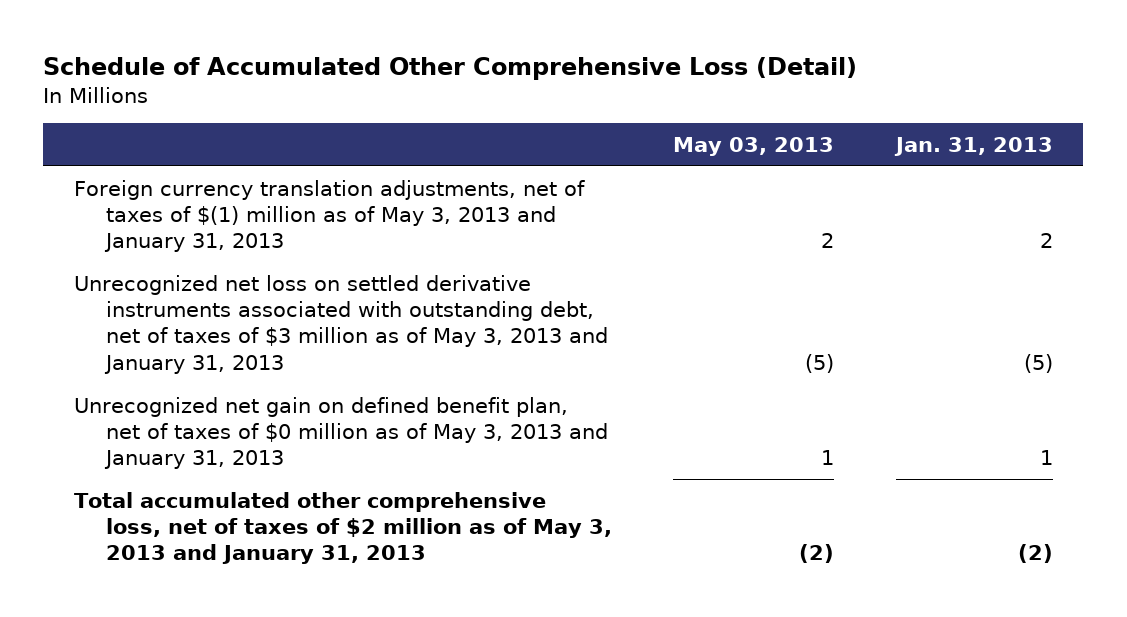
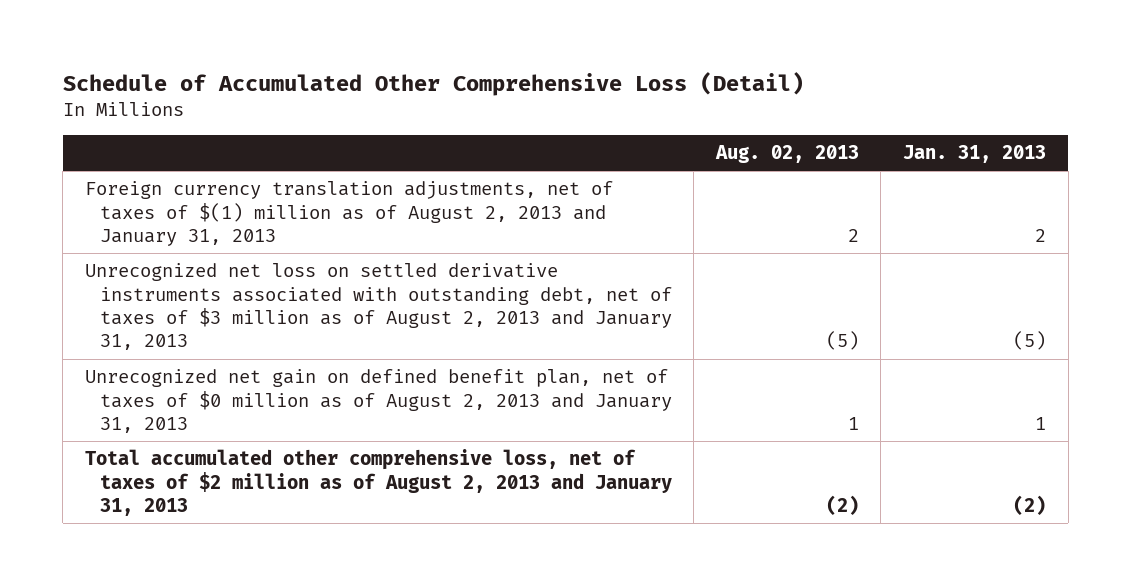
- | May 03, 2013 | Jan. 31, 2013
+ | Aug. 02, 2013 | Jan. 31, 2013
- Foreign currency translation adjustments, net of taxes of $(1) million as of May 3, 2013 and January 31, 2013 | 2 | 2
- Unrecognized net loss on settled derivative instruments associated with outstanding debt, net of taxes of $3 million as of May 3, 2013 and January 31, 2013 | (5) | (5)
- Unrecognized net gain on defined benefit plan, net of taxes of $0 million as of May 3, 2013 and January 31, 2013 | 1 | 1
- Total accumulated other comprehensive loss, net of taxes of $2 million as of May 3, 2013 and January 31, 2013 | (2) | (2)
+ Foreign currency translation adjustments, net of taxes of $(1) million as of August 2, 2013 and January 31, 2013 | 2 | 2
+ Unrecognized net loss on settled derivative instruments associated with outstanding debt, net of taxes of $3 million as of August 2, 2013 and January 31, 2013 | (5) | (5)
+ Unrecognized net gain on defined benefit plan, net of taxes of $0 million as of August 2, 2013 and January 31, 2013 | 1 | 1
+ Total accumulated other comprehensive loss, net of taxes of $2 million as of August 2, 2013 and January 31, 2013 | (2) | (2)

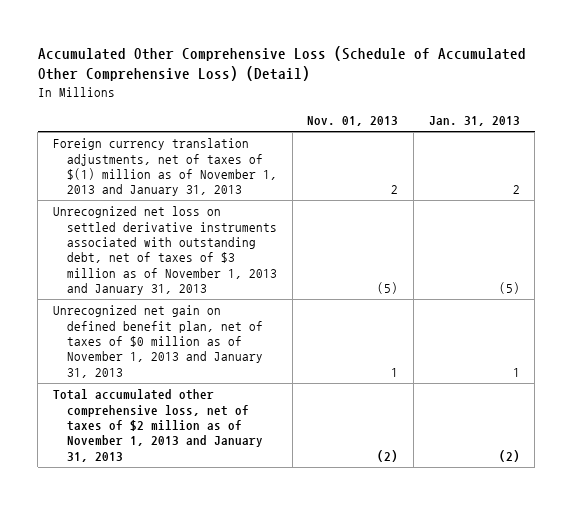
- Schedule of Accumulated Other Comprehensive Loss (Detail)
+ Accumulated Other Comprehensive Loss (Schedule of Accumulated Other Comprehensive Loss) (Detail)
- | Aug. 02, 2013 | Jan. 31, 2013
+ | Nov. 01, 2013 | Jan. 31, 2013
- Foreign currency translation adjustments, net of taxes of $(1) million as of August 2, 2013 and January 31, 2013 | 2 | 2
- Unrecognized net loss on settled derivative instruments associated with outstanding debt, net of taxes of $3 million as of August 2, 2013 and January 31, 2013 | (5) | (5)
- Unrecognized net gain on defined benefit plan, net of taxes of $0 million as of August 2, 2013 and January 31, 2013 | 1 | 1
- Total accumulated other comprehensive loss, net of taxes of $2 million as of August 2, 2013 and January 31, 2013 | (2) | (2)
+ Foreign currency translation adjustments, net of taxes of $(1) million as of November 1, 2013 and January 31, 2013 | 2 | 2
+ Unrecognized net loss on settled derivative instruments associated with outstanding debt, net of taxes of $3 million as of November 1, 2013 and January 31, 2013 | (5) | (5)
+ Unrecognized net gain on defined benefit plan, net of taxes of $0 million as of November 1, 2013 and January 31, 2013 | 1 | 1
+ Total accumulated other comprehensive loss, net of taxes of $2 million as of November 1, 2013 and January 31, 2013 | (2) | (2)

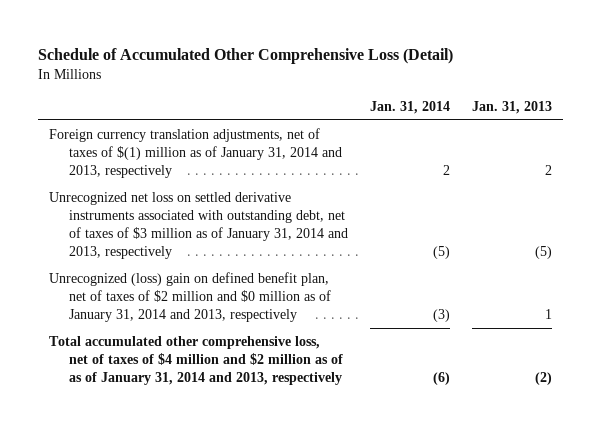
- Accumulated Other Comprehensive Loss (Schedule of Accumulated Other Comprehensive Loss) (Detail)
+ Schedule of Accumulated Other Comprehensive Loss (Detail)
- | Nov. 01, 2013 | Jan. 31, 2013
+ | Jan. 31, 2014 | Jan. 31, 2013
- Foreign currency translation adjustments, net of taxes of $(1) million as of November 1, 2013 and January 31, 2013 | 2 | 2
- Unrecognized net loss on settled derivative instruments associated with outstanding debt, net of taxes of $3 million as of November 1, 2013 and January 31, 2013 | (5) | (5)
- Unrecognized net gain on defined benefit plan, net of taxes of $0 million as of November 1, 2013 and January 31, 2013 | 1 | 1
- Total accumulated other comprehensive loss, net of taxes of $2 million as of November 1, 2013 and January 31, 2013 | (2) | (2)
+ Foreign currency translation adjustments, net of taxes of $(1) million as of January 31, 2014 and 2013, respectively | 2 | 2
+ Unrecognized net loss on settled derivative instruments associated with outstanding debt, net of taxes of $3 million as of January 31, 2014 and 2013, respectively | (5) | (5)
+ Unrecognized (loss) gain on defined benefit plan, net of taxes of $2 million and $0 million as of January 31, 2014 and 2013, respectively | (3) | 1
+ Total accumulated other comprehensive loss, net of taxes of $4 million and $2 million as of as of January 31, 2014 and 2013, respectively | (6) | (2)

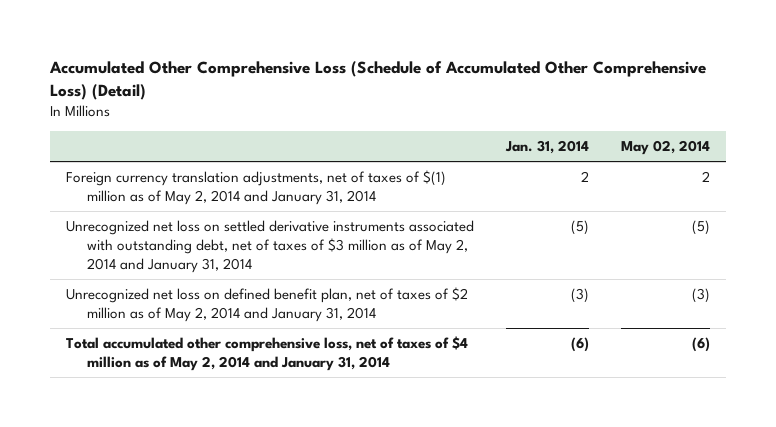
- Schedule of Accumulated Other Comprehensive Loss (Detail)
+ Accumulated Other Comprehensive Loss (Schedule of Accumulated Other Comprehensive Loss) (Detail)
- | Jan. 31, 2014 | Jan. 31, 2013
+ | Jan. 31, 2014 | May 02, 2014
- Foreign currency translation adjustments, net of taxes of $(1) million as of January 31, 2014 and 2013, respectively | 2 | 2
- Unrecognized net loss on settled derivative instruments associated with outstanding debt, net of taxes of $3 million as of January 31, 2014 and 2013, respectively | (5) | (5)
- Unrecognized (loss) gain on defined benefit plan, net of taxes of $2 million and $0 million as of January 31, 2014 and 2013, respectively | (3) | 1
- Total accumulated other comprehensive loss, net of taxes of $4 million and $2 million as of as of January 31, 2014 and 2013, respectively | (6) | (2)
+ Foreign currency translation adjustments, net of taxes of $(1) million as of May 2, 2014 and January 31, 2014 | 2 | 2
+ Unrecognized net loss on settled derivative instruments associated with outstanding debt, net of taxes of $3 million as of May 2, 2014 and January 31, 2014 | (5) | (5)
+ Unrecognized net loss on defined benefit plan, net of taxes of $2 million as of May 2, 2014 and January 31, 2014 | (3) | (3)
+ Total accumulated other comprehensive loss, net of taxes of $4 million as of May 2, 2014 and January 31, 2014 | (6) | (6)

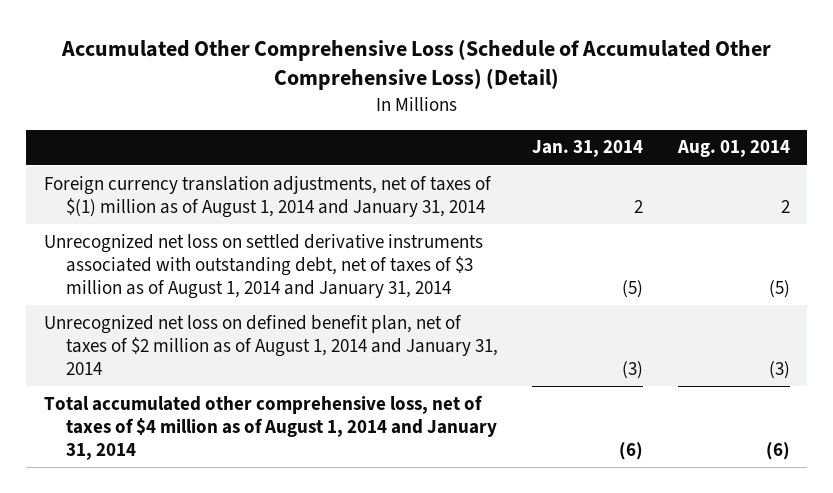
- | Jan. 31, 2014 | May 02, 2014
+ | Jan. 31, 2014 | Aug. 01, 2014
- Foreign currency translation adjustments, net of taxes of $(1) million as of May 2, 2014 and January 31, 2014 | 2 | 2
- Unrecognized net loss on settled derivative instruments associated with outstanding debt, net of taxes of $3 million as of May 2, 2014 and January 31, 2014 | (5) | (5)
- Unrecognized net loss on defined benefit plan, net of taxes of $2 million as of May 2, 2014 and January 31, 2014 | (3) | (3)
- Total accumulated other comprehensive loss, net of taxes of $4 million as of May 2, 2014 and January 31, 2014 | (6) | (6)
+ Foreign currency translation adjustments, net of taxes of $(1) million as of August 1, 2014 and January 31, 2014 | 2 | 2
+ Unrecognized net loss on settled derivative instruments associated with outstanding debt, net of taxes of $3 million as of August 1, 2014 and January 31, 2014 | (5) | (5)
+ Unrecognized net loss on defined benefit plan, net of taxes of $2 million as of August 1, 2014 and January 31, 2014 | (3) | (3)
+ Total accumulated other comprehensive loss, net of taxes of $4 million as of August 1, 2014 and January 31, 2014 | (6) | (6)

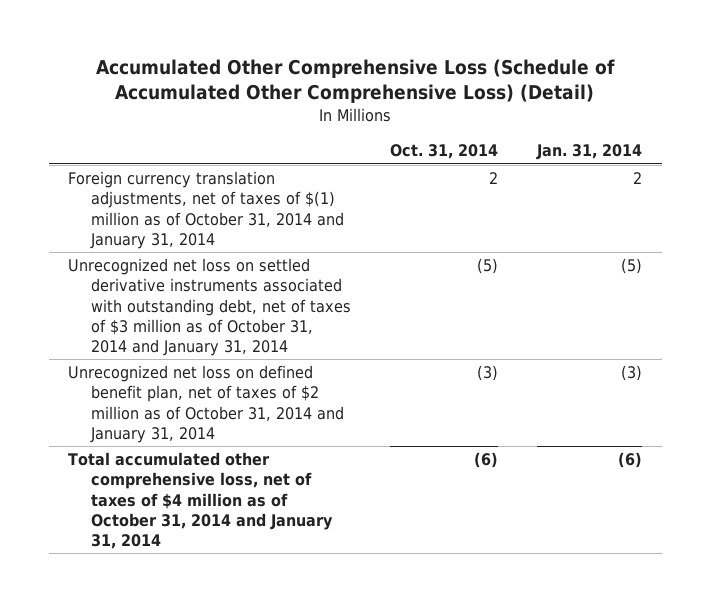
- | Jan. 31, 2014 | Aug. 01, 2014
+ | Oct. 31, 2014 | Jan. 31, 2014
- Foreign currency translation adjustments, net of taxes of $(1) million as of August 1, 2014 and January 31, 2014 | 2 | 2
- Unrecognized net loss on settled derivative instruments associated with outstanding debt, net of taxes of $3 million as of August 1, 2014 and January 31, 2014 | (5) | (5)
- Unrecognized net loss on defined benefit plan, net of taxes of $2 million as of August 1, 2014 and January 31, 2014 | (3) | (3)
- Total accumulated other comprehensive loss, net of taxes of $4 million as of August 1, 2014 and January 31, 2014 | (6) | (6)
+ Foreign currency translation adjustments, net of taxes of $(1) million as of October 31, 2014 and January 31, 2014 | 2 | 2
+ Unrecognized net loss on settled derivative instruments associated with outstanding debt, net of taxes of $3 million as of October 31, 2014 and January 31, 2014 | (5) | (5)
+ Unrecognized net loss on defined benefit plan, net of taxes of $2 million as of October 31, 2014 and January 31, 2014 | (3) | (3)
+ Total accumulated other comprehensive loss, net of taxes of $4 million as of October 31, 2014 and January 31, 2014 | (6) | (6)

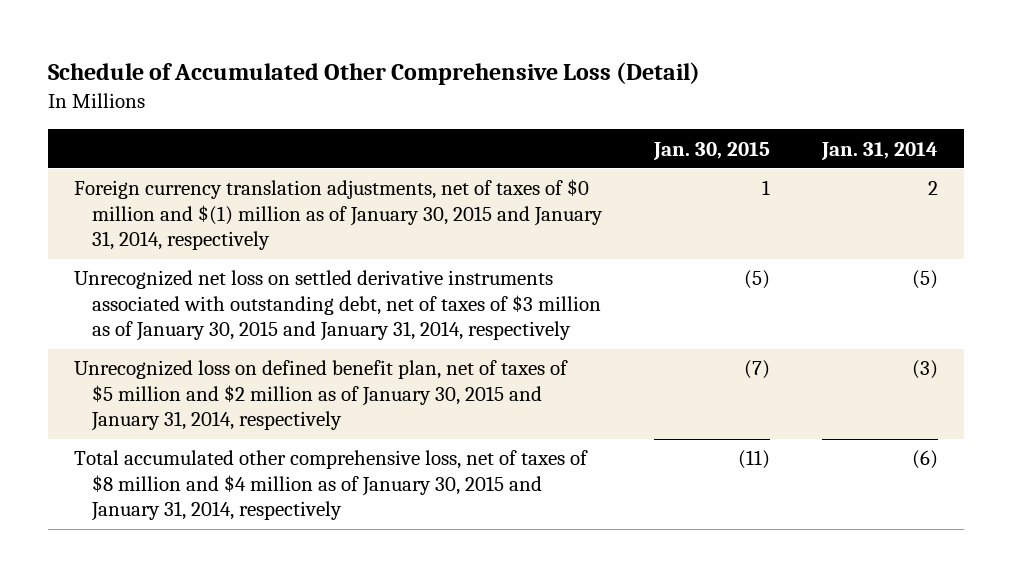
- Accumulated Other Comprehensive Loss (Schedule of Accumulated Other Comprehensive Loss) (Detail)
+ Schedule of Accumulated Other Comprehensive Loss (Detail)
- | Oct. 31, 2014 | Jan. 31, 2014
+ | Jan. 30, 2015 | Jan. 31, 2014
- Foreign currency translation adjustments, net of taxes of $(1) million as of October 31, 2014 and January 31, 2014 | 2 | 2
- Unrecognized net loss on settled derivative instruments associated with outstanding debt, net of taxes of $3 million as of October 31, 2014 and January 31, 2014 | (5) | (5)
- Unrecognized net loss on defined benefit plan, net of taxes of $2 million as of October 31, 2014 and January 31, 2014 | (3) | (3)
- Total accumulated other comprehensive loss, net of taxes of $4 million as of October 31, 2014 and January 31, 2014 | (6) | (6)
+ Foreign currency translation adjustments, net of taxes of $0 million and $(1) million as of January 30, 2015 and January 31, 2014, respectively | 1 | 2
+ Unrecognized net loss on settled derivative instruments associated with outstanding debt, net of taxes of $3 million as of January 30, 2015 and January 31, 2014, respectively | (5) | (5)
+ Unrecognized loss on defined benefit plan, net of taxes of $5 million and $2 million as of January 30, 2015 and January 31, 2014, respectively | (7) | (3)
+ Total accumulated other comprehensive loss, net of taxes of $8 million and $4 million as of January 30, 2015 and January 31, 2014, respectively | (11) | (6)

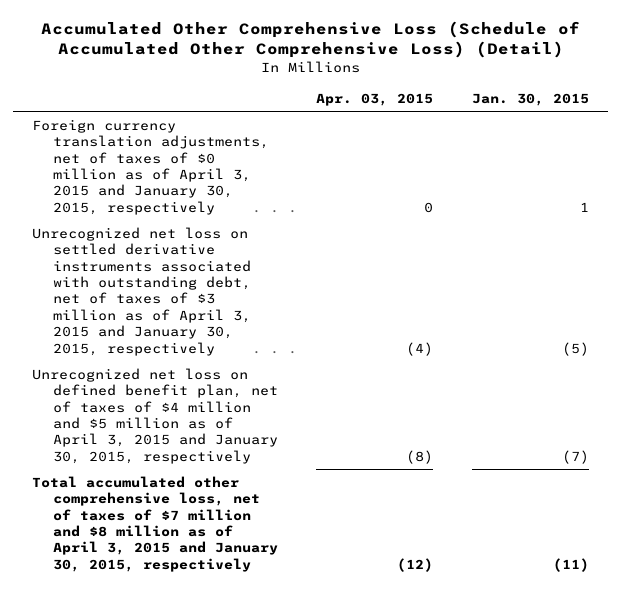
- Schedule of Accumulated Other Comprehensive Loss (Detail)
+ Accumulated Other Comprehensive Loss (Schedule of Accumulated Other Comprehensive Loss) (Detail)
- | Jan. 30, 2015 | Jan. 31, 2014
+ | Apr. 03, 2015 | Jan. 30, 2015
- Foreign currency translation adjustments, net of taxes of $0 million and $(1) million as of January 30, 2015 and January 31, 2014, respectively | 1 | 2
- Unrecognized net loss on settled derivative instruments associated with outstanding debt, net of taxes of $3 million as of January 30, 2015 and January 31, 2014, respectively | (5) | (5)
- Unrecognized loss on defined benefit plan, net of taxes of $5 million and $2 million as of January 30, 2015 and January 31, 2014, respectively | (7) | (3)
- Total accumulated other comprehensive loss, net of taxes of $8 million and $4 million as of January 30, 2015 and January 31, 2014, respectively | (11) | (6)
+ Foreign currency translation adjustments, net of taxes of $0 million as of April 3, 2015 and January 30, 2015, respectively | 0 | 1
+ Unrecognized net loss on settled derivative instruments associated with outstanding debt, net of taxes of $3 million as of April 3, 2015 and January 30, 2015, respectively | (4) | (5)
+ Unrecognized net loss on defined benefit plan, net of taxes of $4 million and $5 million as of April 3, 2015 and January 30, 2015, respectively | (8) | (7)
+ Total accumulated other comprehensive loss, net of taxes of $7 million and $8 million as of April 3, 2015 and January 30, 2015, respectively | (12) | (11)

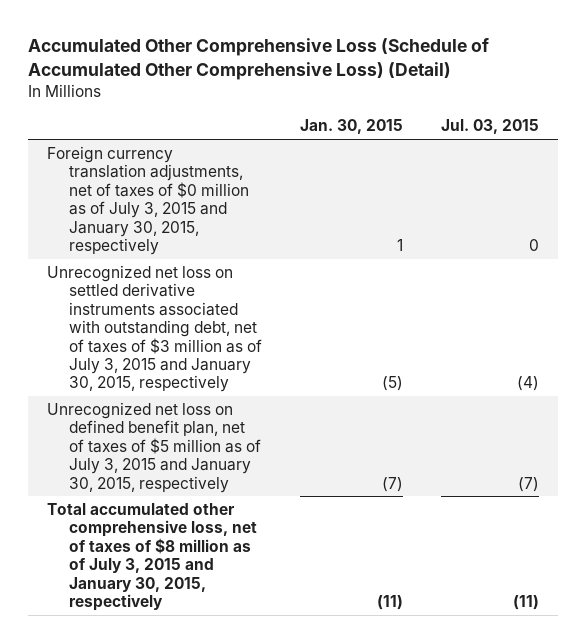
- | Apr. 03, 2015 | Jan. 30, 2015
+ | Jan. 30, 2015 | Jul. 03, 2015
- Foreign currency translation adjustments, net of taxes of $0 million as of April 3, 2015 and January 30, 2015, respectively | 0 | 1
- Unrecognized net loss on settled derivative instruments associated with outstanding debt, net of taxes of $3 million as of April 3, 2015 and January 30, 2015, respectively | (4) | (5)
- Unrecognized net loss on defined benefit plan, net of taxes of $4 million and $5 million as of April 3, 2015 and January 30, 2015, respectively | (8) | (7)
- Total accumulated other comprehensive loss, net of taxes of $7 million and $8 million as of April 3, 2015 and January 30, 2015, respectively | (12) | (11)
+ Foreign currency translation adjustments, net of taxes of $0 million as of July 3, 2015 and January 30, 2015, respectively | 1 | 0
+ Unrecognized net loss on settled derivative instruments associated with outstanding debt, net of taxes of $3 million as of July 3, 2015 and January 30, 2015, respectively | (5) | (4)
+ Unrecognized net loss on defined benefit plan, net of taxes of $5 million as of July 3, 2015 and January 30, 2015, respectively | (7) | (7)
+ Total accumulated other comprehensive loss, net of taxes of $8 million as of July 3, 2015 and January 30, 2015, respectively | (11) | (11)

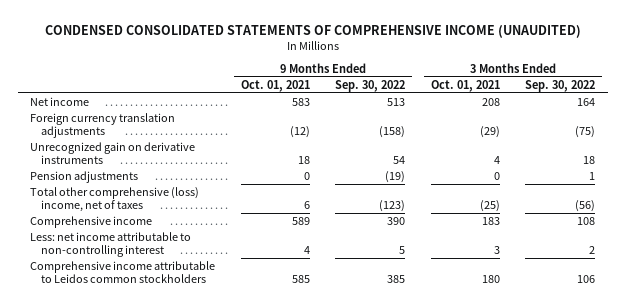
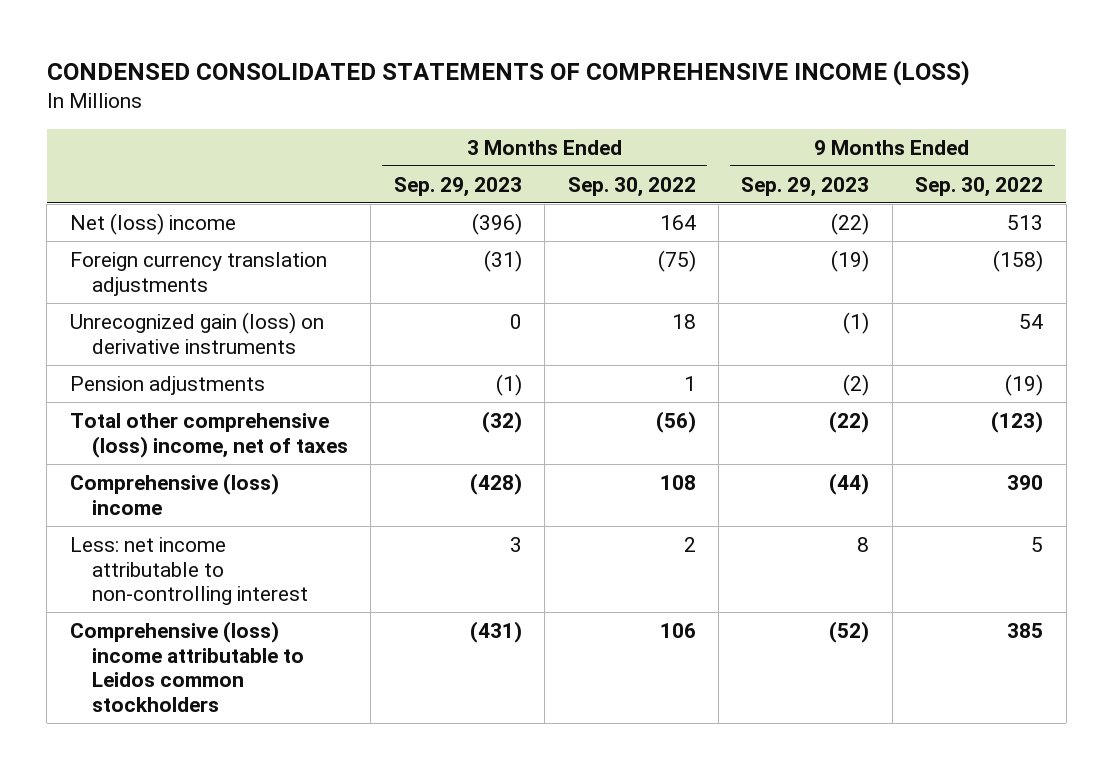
- CONDENSED CONSOLIDATED STATEMENTS OF COMPREHENSIVE INCOME (UNAUDITED)
+ CONDENSED CONSOLIDATED STATEMENTS OF COMPREHENSIVE INCOME (LOSS)
- | 9 Months Ended Oct. 01, 2021 | 9 Months Ended Sep. 30, 2022 | 3 Months Ended Oct. 01, 2021 | 3 Months Ended Sep. 30, 2022
+ | 3 Months Ended Sep. 29, 2023 | 3 Months Ended Sep. 30, 2022 | 9 Months Ended Sep. 29, 2023 | 9 Months Ended Sep. 30, 2022
- Net income | 583 | 513 | 208 | 164
+ Net (loss) income | (396) | 164 | (22) | 513
- Unrecognized gain on derivative instruments | 18 | 54 | 4 | 18
+ Unrecognized gain (loss) on derivative instruments | 0 | 18 | (1) | 54
- Comprehensive income | 589 | 390 | 183 | 108
+ Comprehensive (loss) income | (428) | 108 | (44) | 390
- Comprehensive income attributable to Leidos common stockholders | 585 | 385 | 180 | 106
+ Comprehensive (loss) income attributable to Leidos common stockholders | (431) | 106 | (52) | 385

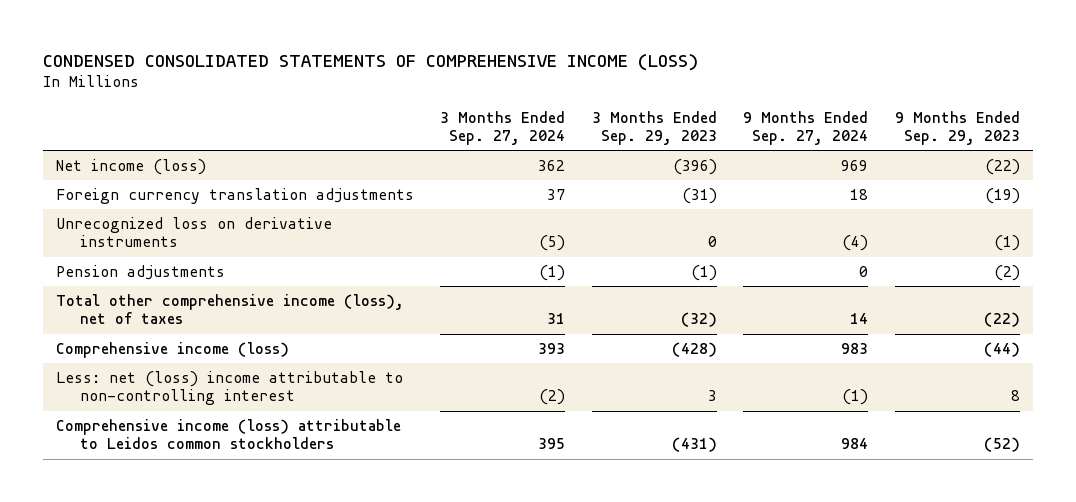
- | 3 Months Ended Sep. 29, 2023 | 3 Months Ended Sep. 30, 2022 | 9 Months Ended Sep. 29, 2023 | 9 Months Ended Sep. 30, 2022
+ | 3 Months Ended Sep. 27, 2024 | 3 Months Ended Sep. 29, 2023 | 9 Months Ended Sep. 27, 2024 | 9 Months Ended Sep. 29, 2023
- Net (loss) income | (396) | 164 | (22) | 513
+ Net income (loss) | 362 | (396) | 969 | (22)
- Unrecognized gain (loss) on derivative instruments | 0 | 18 | (1) | 54
+ Unrecognized loss on derivative instruments | (5) | 0 | (4) | (1)
- Total other comprehensive (loss) income, net of taxes | (32) | (56) | (22) | (123)
- Comprehensive (loss) income | (428) | 108 | (44) | 390
- Less: net income attributable to non-controlling interest | 3 | 2 | 8 | 5
- Comprehensive (loss) income attributable to Leidos common stockholders | (431) | 106 | (52) | 385
+ Total other comprehensive income (loss), net of taxes | 31 | (32) | 14 | (22)
+ Comprehensive income (loss) | 393 | (428) | 983 | (44)
+ Less: net (loss) income attributable to non-controlling interest | (2) | 3 | (1) | 8
+ Comprehensive income (loss) attributable to Leidos common stockholders | 395 | (431) | 984 | (52)

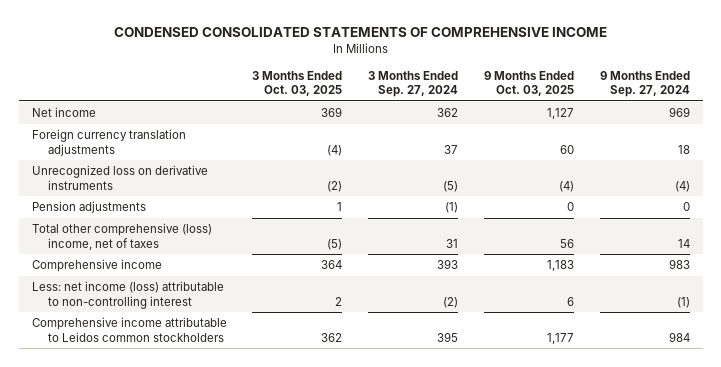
- CONDENSED CONSOLIDATED STATEMENTS OF COMPREHENSIVE INCOME (LOSS)
+ CONDENSED CONSOLIDATED STATEMENTS OF COMPREHENSIVE INCOME
- | 3 Months Ended Sep. 27, 2024 | 3 Months Ended Sep. 29, 2023 | 9 Months Ended Sep. 27, 2024 | 9 Months Ended Sep. 29, 2023
+ | 3 Months Ended Oct. 03, 2025 | 3 Months Ended Sep. 27, 2024 | 9 Months Ended Oct. 03, 2025 | 9 Months Ended Sep. 27, 2024
- Net income (loss) | 362 | (396) | 969 | (22)
+ Net income | 369 | 362 | 1,127 | 969
- Total other comprehensive income (loss), net of taxes | 31 | (32) | 14 | (22)
- Comprehensive income (loss) | 393 | (428) | 983 | (44)
- Less: net (loss) income attributable to non-controlling interest | (2) | 3 | (1) | 8
- Comprehensive income (loss) attributable to Leidos common stockholders | 395 | (431) | 984 | (52)
+ Total other comprehensive (loss) income, net of taxes | (5) | 31 | 56 | 14
+ Comprehensive income | 364 | 393 | 1,183 | 983
+ Less: net income (loss) attributable to non-controlling interest | 2 | (2) | 6 | (1)
+ Comprehensive income attributable to Leidos common stockholders | 362 | 395 | 1,177 | 984

